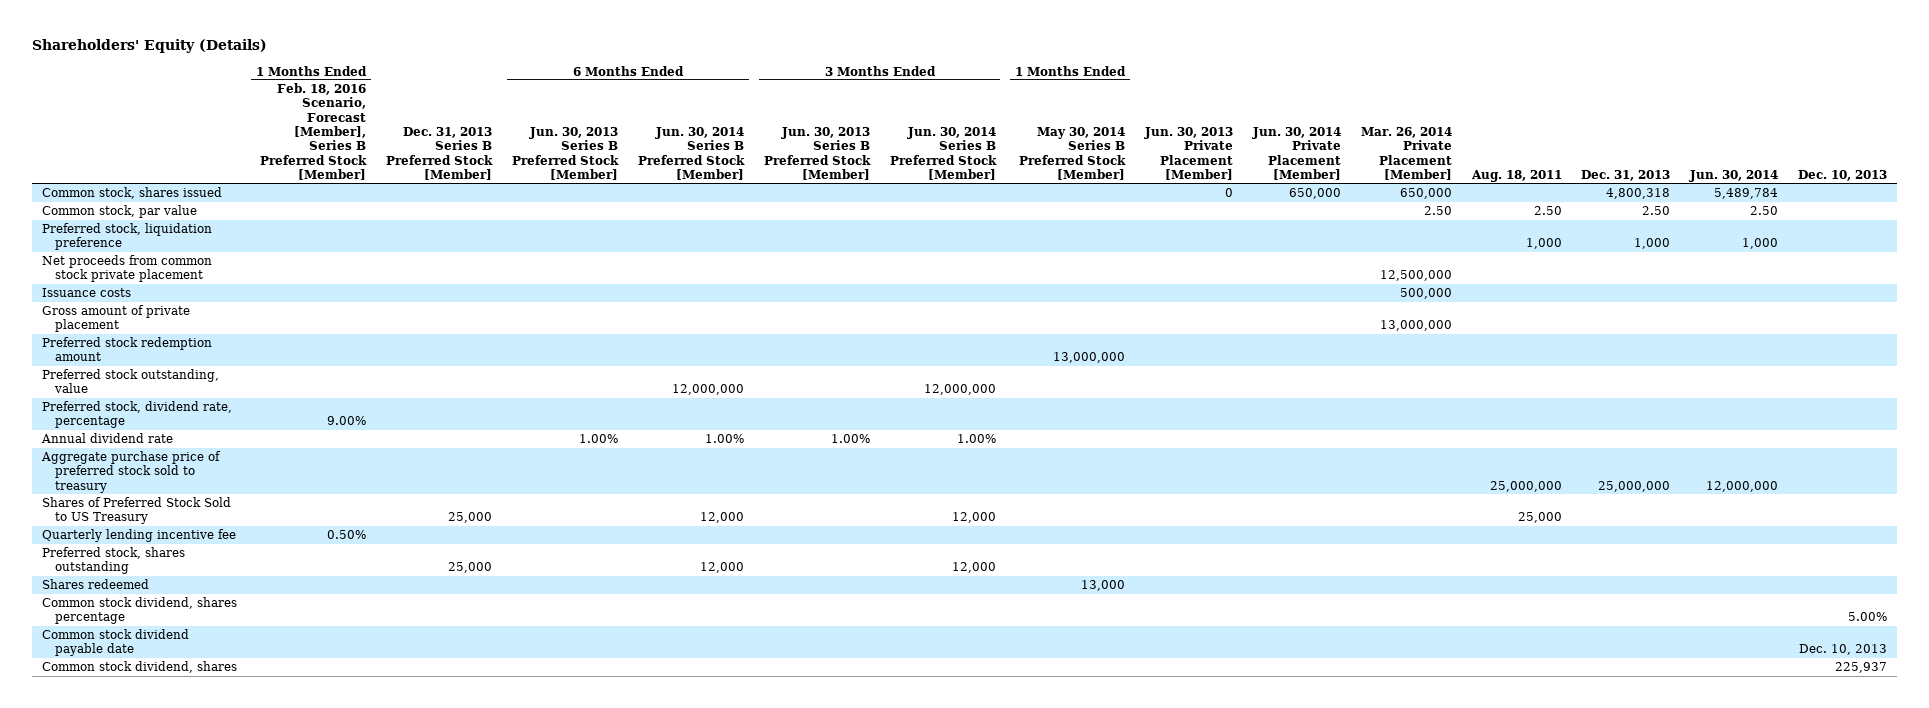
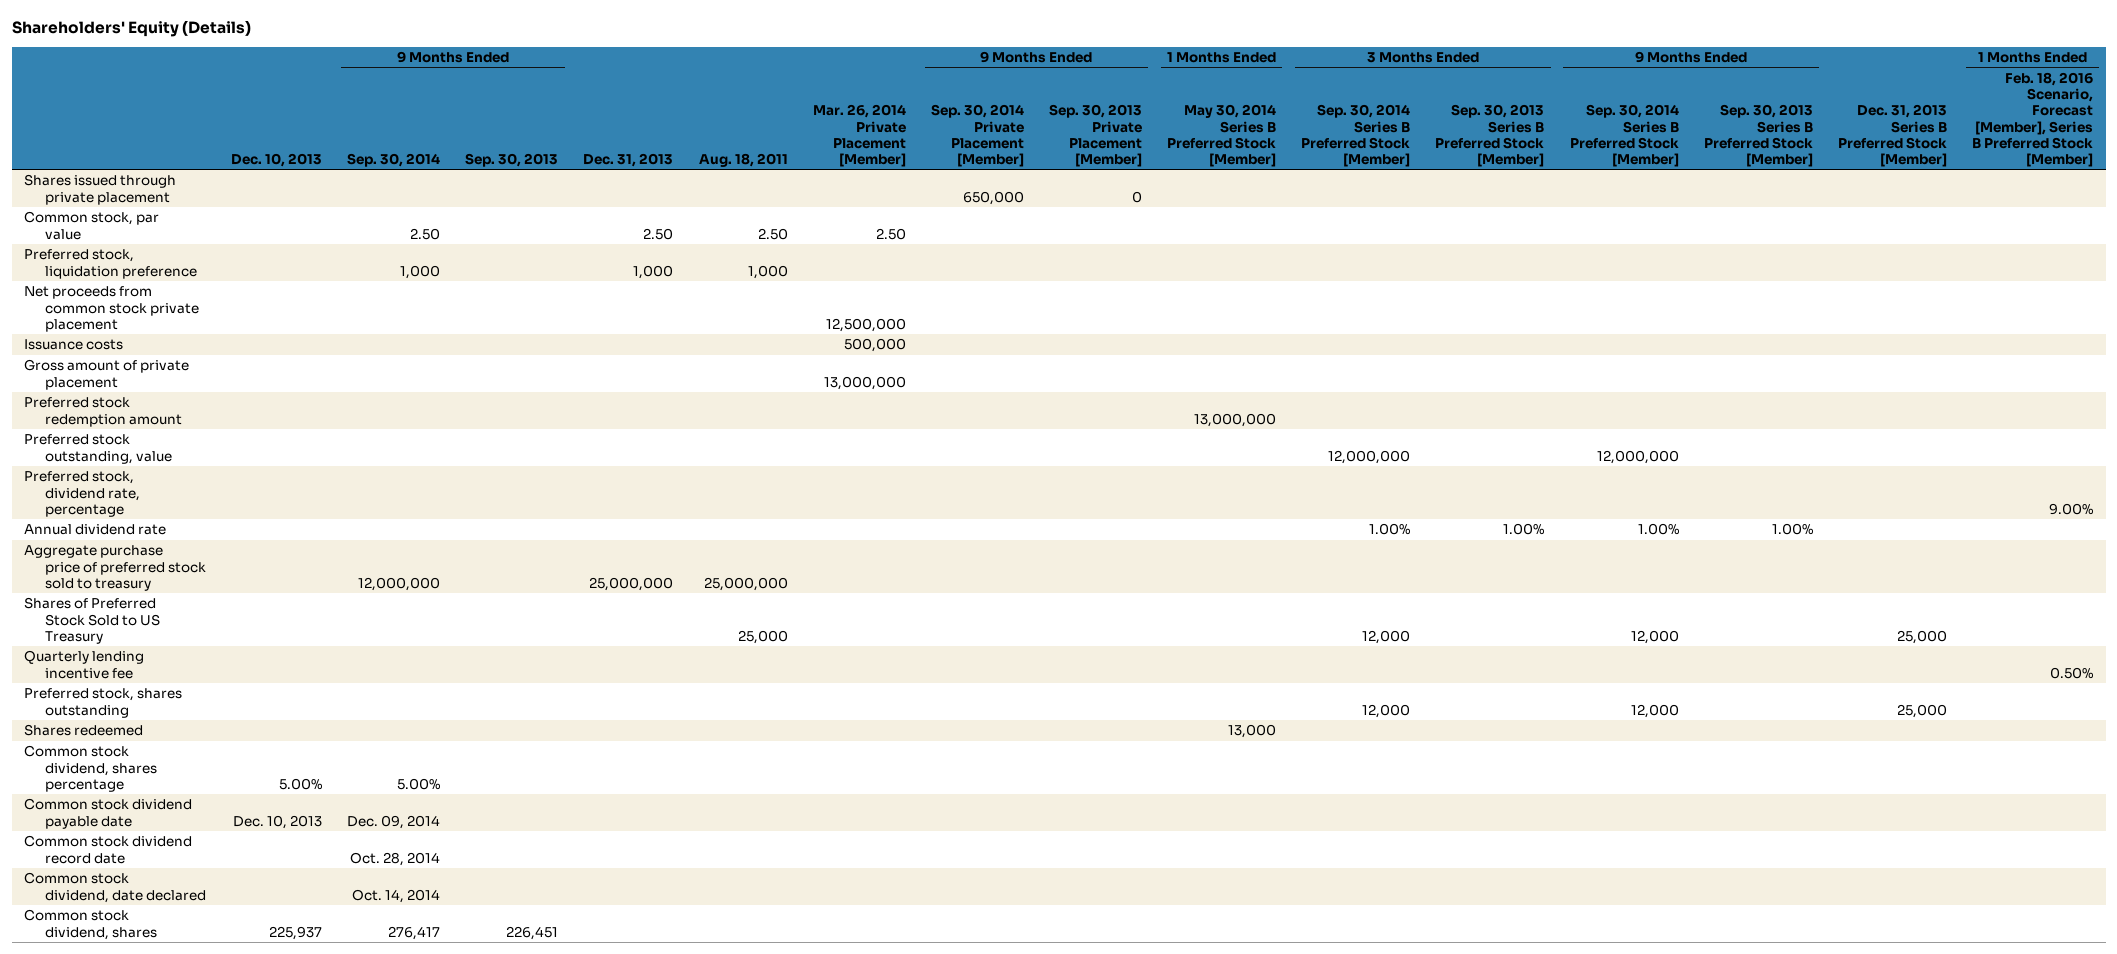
- | 1 Months Ended Feb. 18, 2016 Scenario, Forecast [Member], Series B Preferred Stock [Member] | Dec. 31, 2013 Series B Preferred Stock [Member] | 6 Months Ended Jun. 30, 2013 Series B Preferred Stock [Member] | 6 Months Ended Jun. 30, 2014 Series B Preferred Stock [Member] | 3 Months Ended Jun. 30, 2013 Series B Preferred Stock [Member] | 3 Months Ended Jun. 30, 2014 Series B Preferred Stock [Member] | 1 Months Ended May 30, 2014 Series B Preferred Stock [Member] | Jun. 30, 2013 Private Placement [Member] | Jun. 30, 2014 Private Placement [Member] | Mar. 26, 2014 Private Placement [Member] | Aug. 18, 2011 | Dec. 31, 2013 | Jun. 30, 2014 | Dec. 10, 2013
+ | Dec. 10, 2013 | 9 Months Ended Sep. 30, 2014 | 9 Months Ended Sep. 30, 2013 | Dec. 31, 2013 | Aug. 18, 2011 | Mar. 26, 2014 Private Placement [Member] | 9 Months Ended Sep. 30, 2014 Private Placement [Member] | 9 Months Ended Sep. 30, 2013 Private Placement [Member] | 1 Months Ended May 30, 2014 Series B Preferred Stock [Member] | 3 Months Ended Sep. 30, 2014 Series B Preferred Stock [Member] | 3 Months Ended Sep. 30, 2013 Series B Preferred Stock [Member] | 9 Months Ended Sep. 30, 2014 Series B Preferred Stock [Member] | 9 Months Ended Sep. 30, 2013 Series B Preferred Stock [Member] | Dec. 31, 2013 Series B Preferred Stock [Member] | 1 Months Ended Feb. 18, 2016 Scenario, Forecast [Member], Series B Preferred Stock [Member]
- Common stock, shares issued | | | | | | | | 0 | 650,000 | 650,000 | | 4,800,318 | 5,489,784 |
+ Shares issued through private placement | | | | | | | 650,000 | 0 | | | | | | |
+ Common stock dividend record date | | Oct. 28, 2014 | | | | | | | | | | | | |
+ Common stock dividend, date declared | | Oct. 14, 2014 | | | | | | | | | | | | |

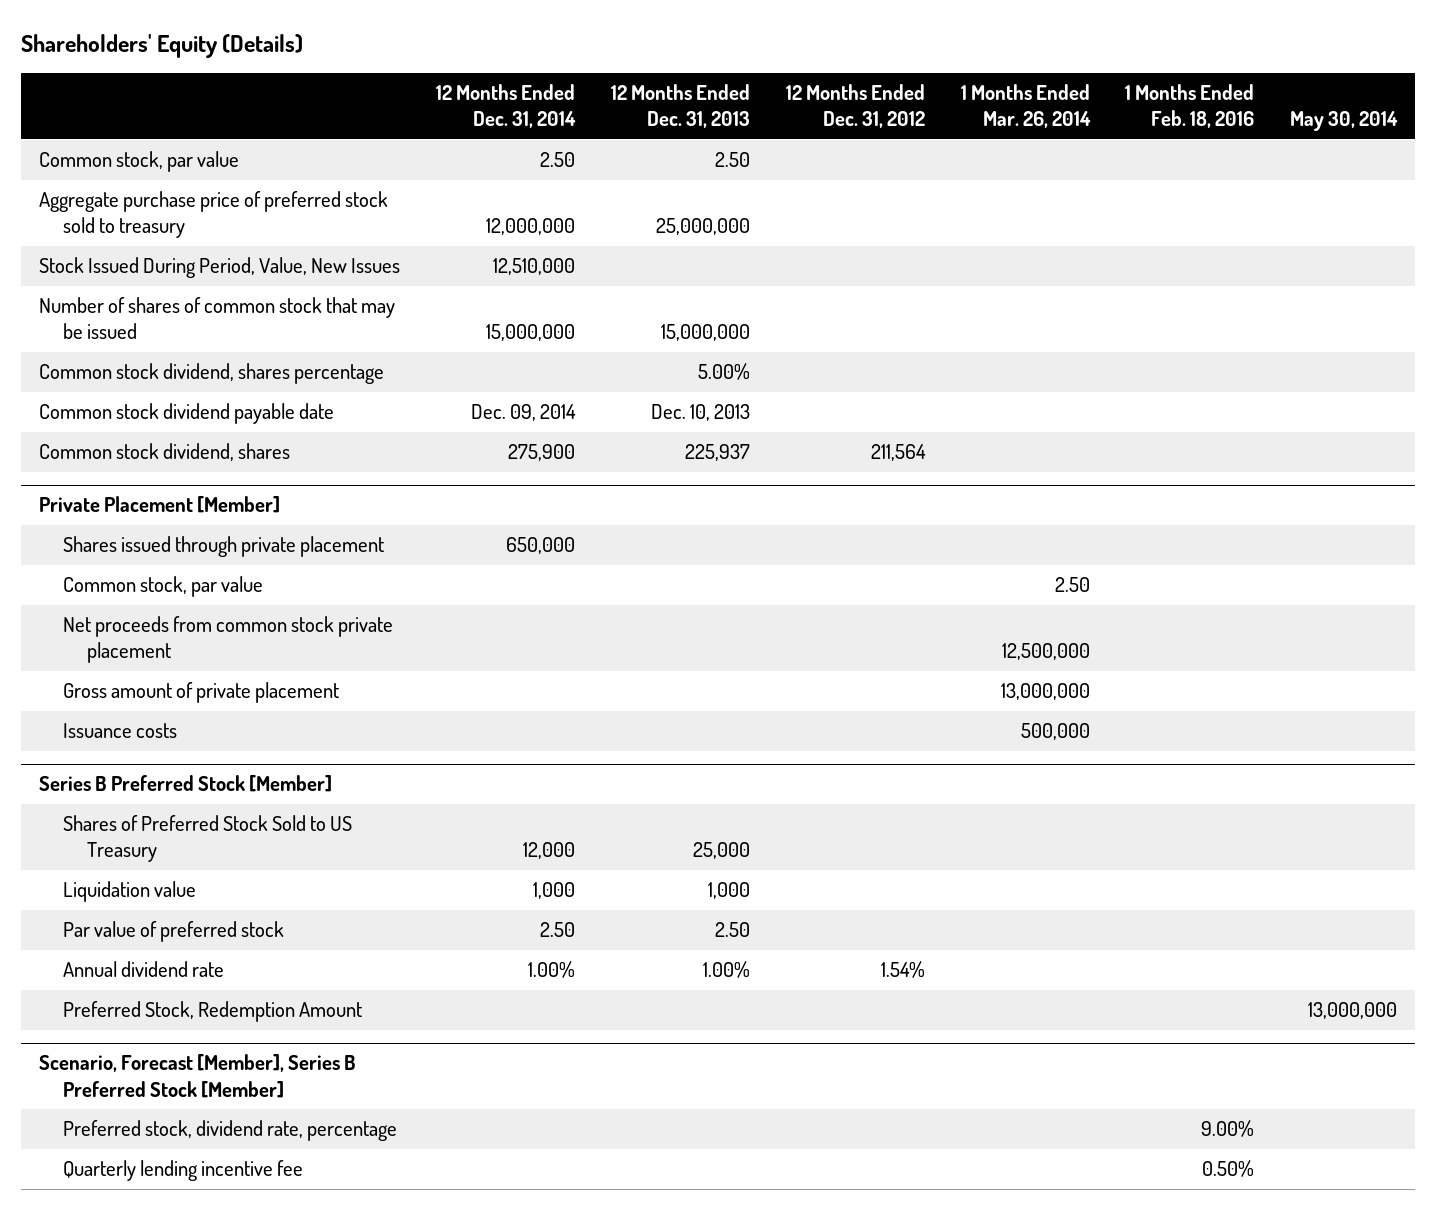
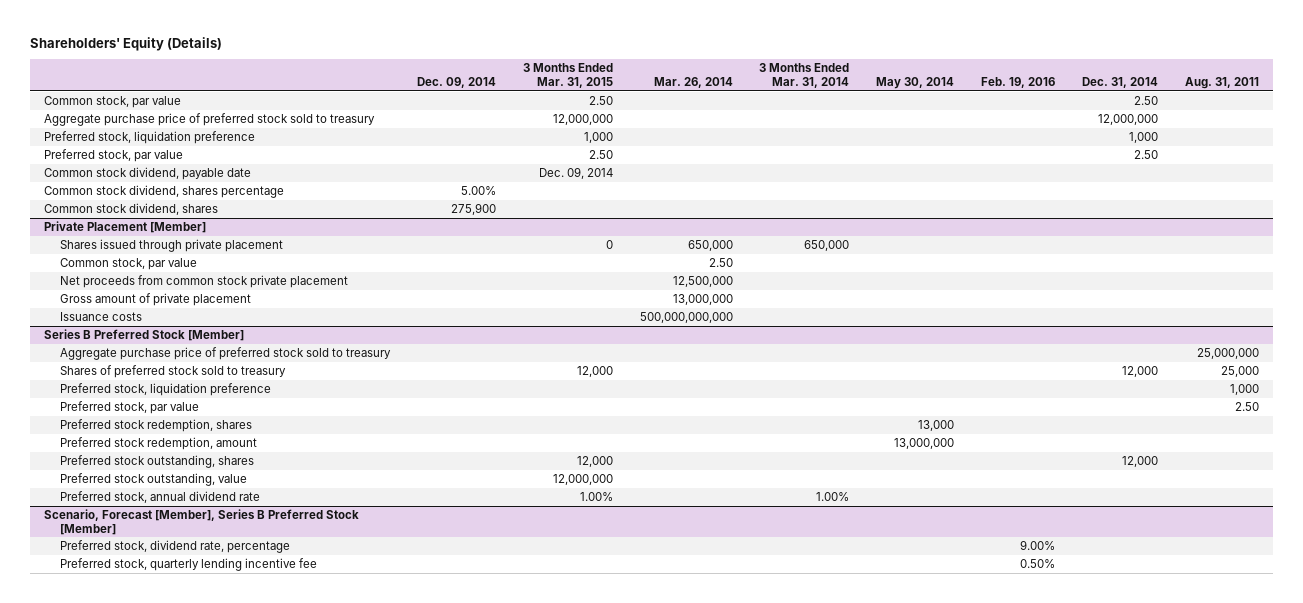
- | 12 Months Ended Dec. 31, 2014 | 12 Months Ended Dec. 31, 2013 | 12 Months Ended Dec. 31, 2012 | 1 Months Ended Mar. 26, 2014 | 1 Months Ended Feb. 18, 2016 | May 30, 2014
+ | Dec. 09, 2014 | 3 Months Ended Mar. 31, 2015 | Mar. 26, 2014 | 3 Months Ended Mar. 31, 2014 | May 30, 2014 | Feb. 19, 2016 | Dec. 31, 2014 | Aug. 31, 2011
- Stock Issued During Period, Value, New Issues | 12,510,000 | | | | |
- Number of shares of common stock that may be issued | 15,000,000 | 15,000,000 | | | |
+ Preferred stock, liquidation preference | | 1,000 | | | | | 1,000 |
+ Preferred stock, par value | | 2.50 | | | | | 2.50 |
+ Common stock dividend, payable date | | Dec. 09, 2014 | | | | | |
- Common stock dividend payable date | Dec. 09, 2014 | Dec. 10, 2013 | | | |
@ Series B Preferred Stock [Member]
- Shares of Preferred Stock Sold to US Treasury | 12,000 | 25,000 | | | |
- Liquidation value | 1,000 | 1,000 | | | |
- Par value of preferred stock | 2.50 | 2.50 | | | |
- Annual dividend rate | 1.00% | 1.00% | 1.54% | | |
- Preferred Stock, Redemption Amount | | | | | | 13,000,000
+ Aggregate purchase price of preferred stock sold to treasury | | | | | | | | 25,000,000
+ Shares of preferred stock sold to treasury | | 12,000 | | | | | 12,000 | 25,000
+ Preferred stock, liquidation preference | | | | | | | | 1,000
+ Preferred stock, par value | | | | | | | | 2.50
+ Preferred stock redemption, shares | | | | | 13,000 | | |
+ Preferred stock redemption, amount | | | | | 13,000,000 | | |
+ Preferred stock outstanding, shares | | 12,000 | | | | | 12,000 |
+ Preferred stock outstanding, value | | 12,000,000 | | | | | |
+ Preferred stock, annual dividend rate | | 1.00% | | 1.00% | | | |
@ Scenario, Forecast [Member], Series B Preferred Stock [Member]
- Quarterly lending incentive fee | | | | | 0.50% |
+ Preferred stock, quarterly lending incentive fee | | | | | | 0.50% | |

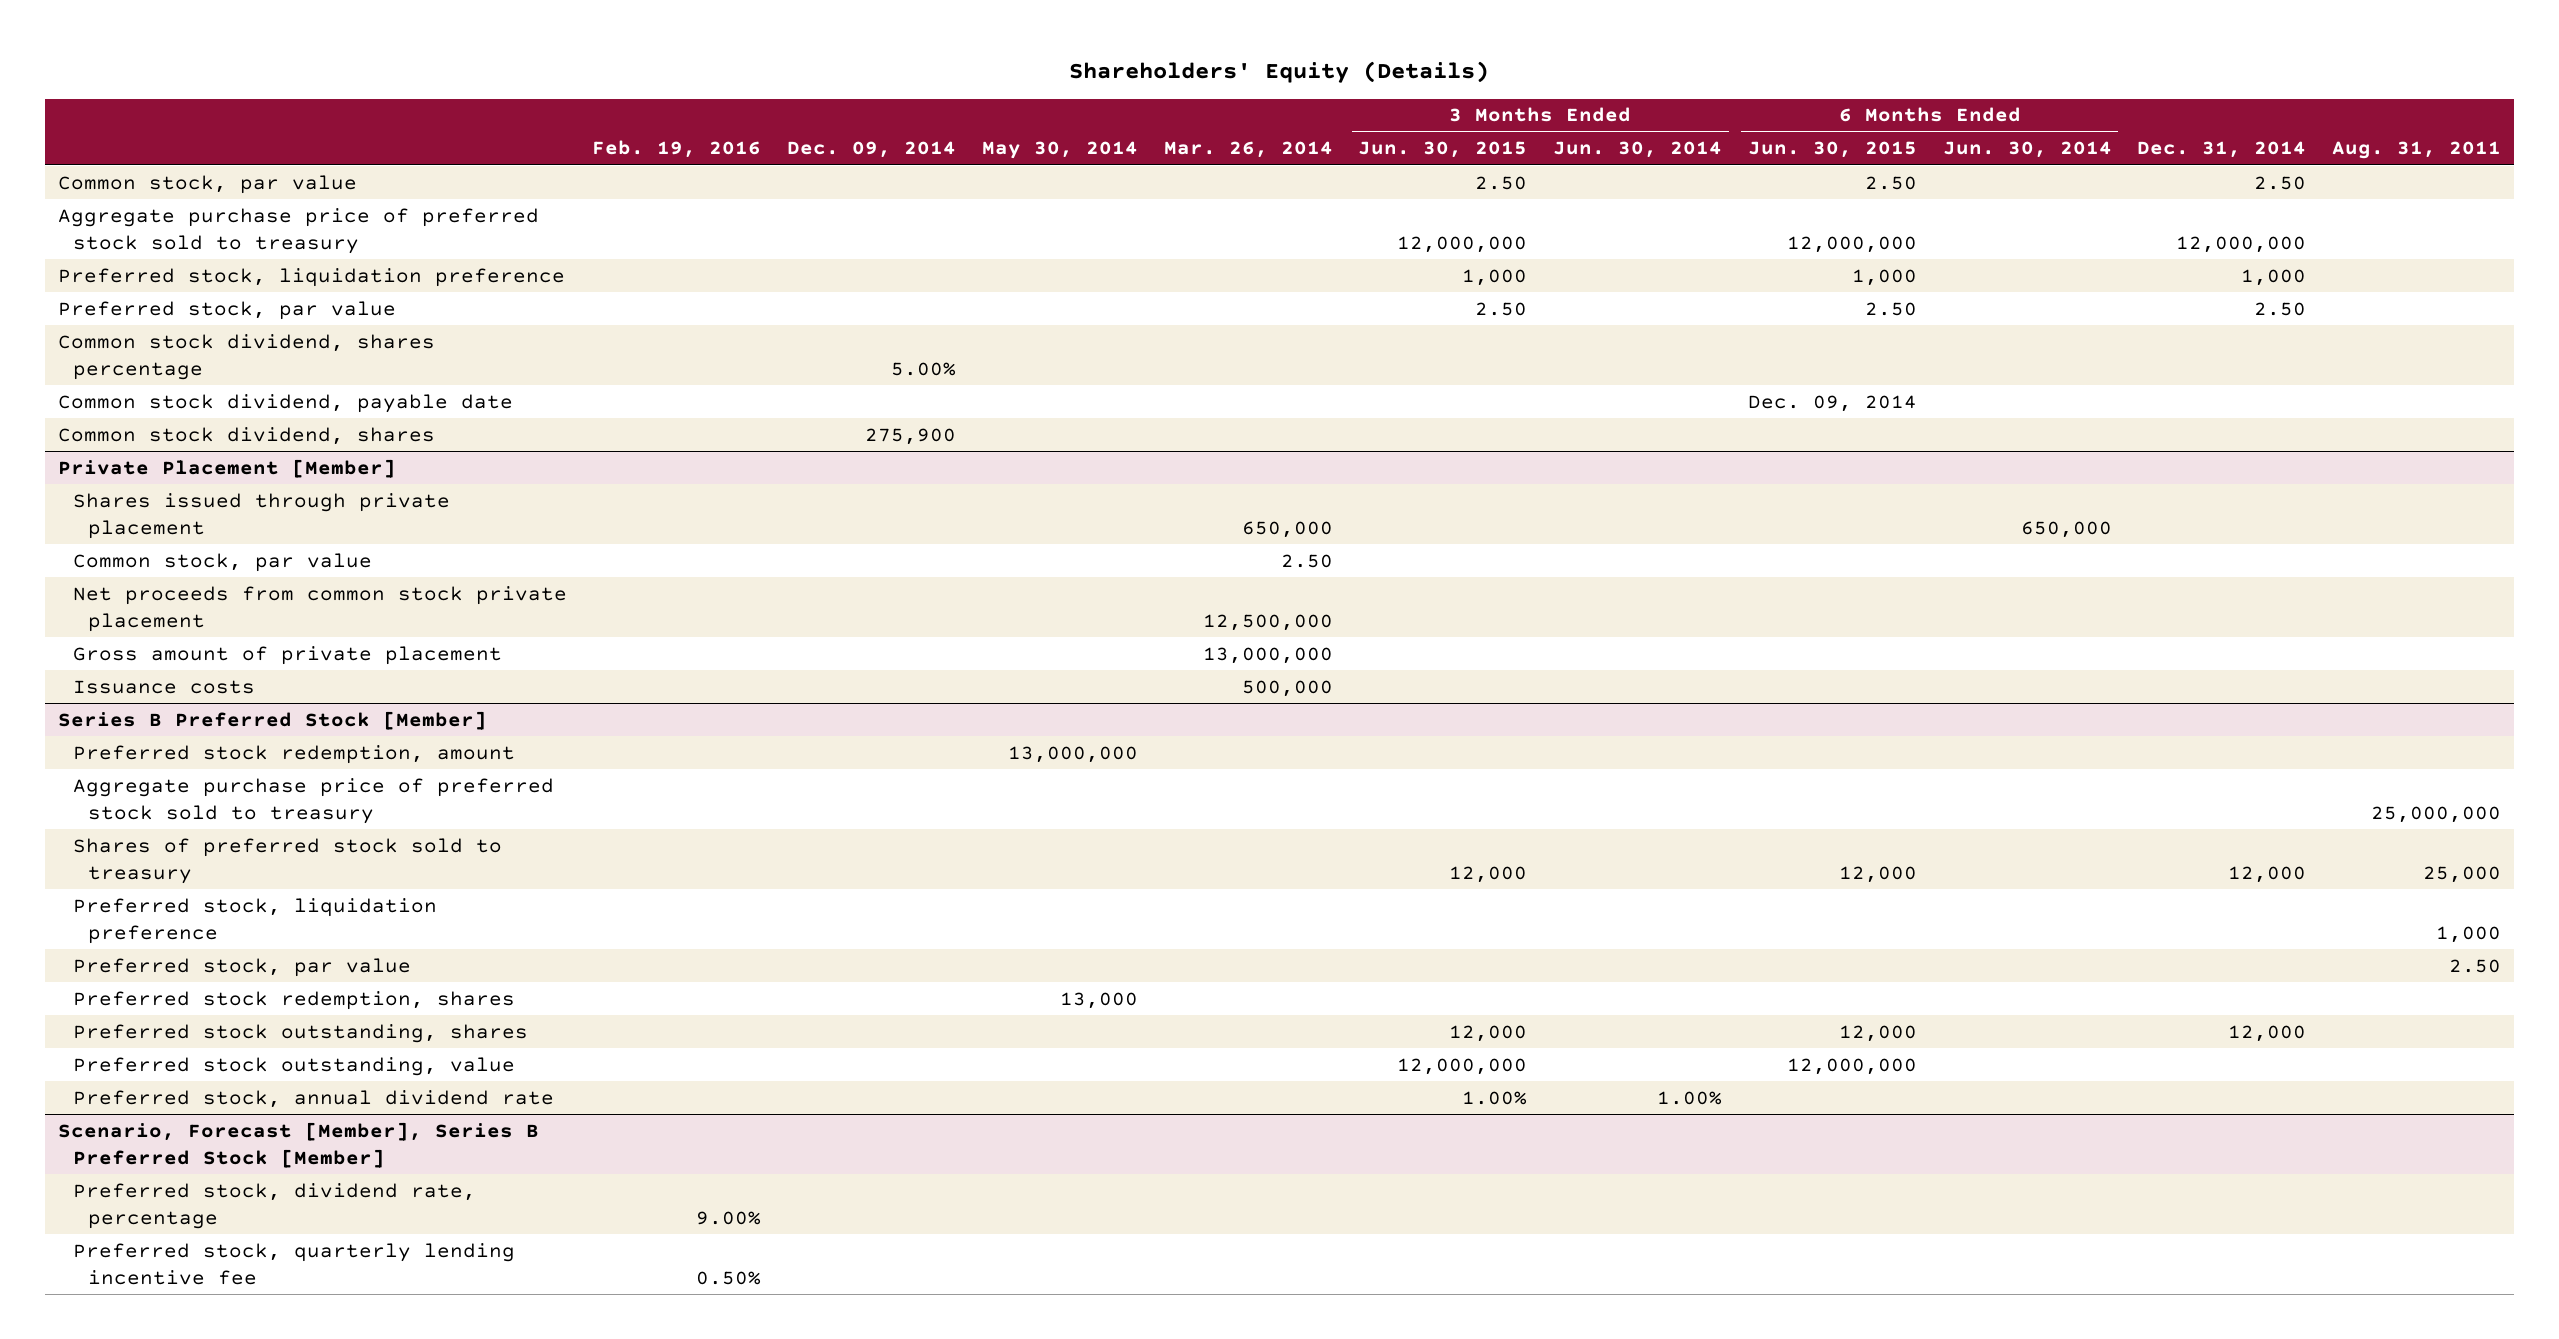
- | Dec. 09, 2014 | 3 Months Ended Mar. 31, 2015 | Mar. 26, 2014 | 3 Months Ended Mar. 31, 2014 | May 30, 2014 | Feb. 19, 2016 | Dec. 31, 2014 | Aug. 31, 2011
+ | Feb. 19, 2016 | Dec. 09, 2014 | May 30, 2014 | Mar. 26, 2014 | 3 Months Ended Jun. 30, 2015 | 3 Months Ended Jun. 30, 2014 | 6 Months Ended Jun. 30, 2015 | 6 Months Ended Jun. 30, 2014 | Dec. 31, 2014 | Aug. 31, 2011
moved down: Common stock dividend, payable date | | | | | | | Dec. 09, 2014 | | |
@ Private Placement [Member]
- Issuance costs | | | 500,000,000,000 | | | | |
+ Issuance costs | | | | 500,000 | | | | | |
@ Series B Preferred Stock [Member]
moved up: Preferred stock redemption, amount | | | 13,000,000 | | | | | | |

